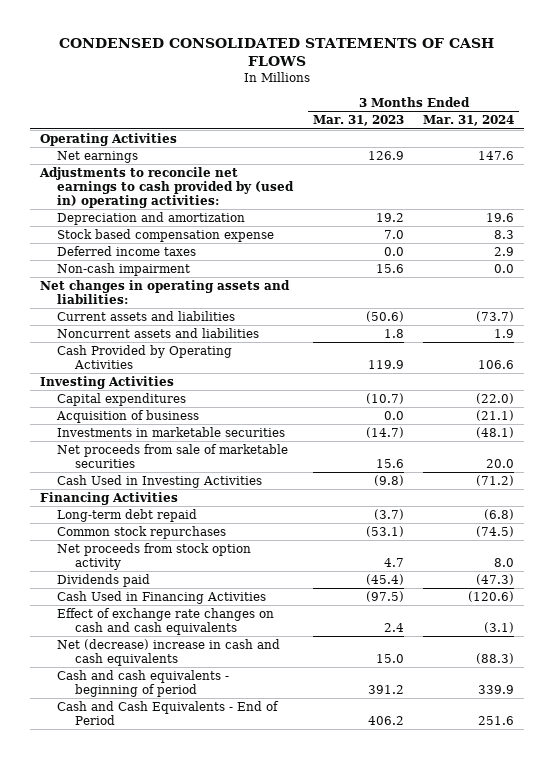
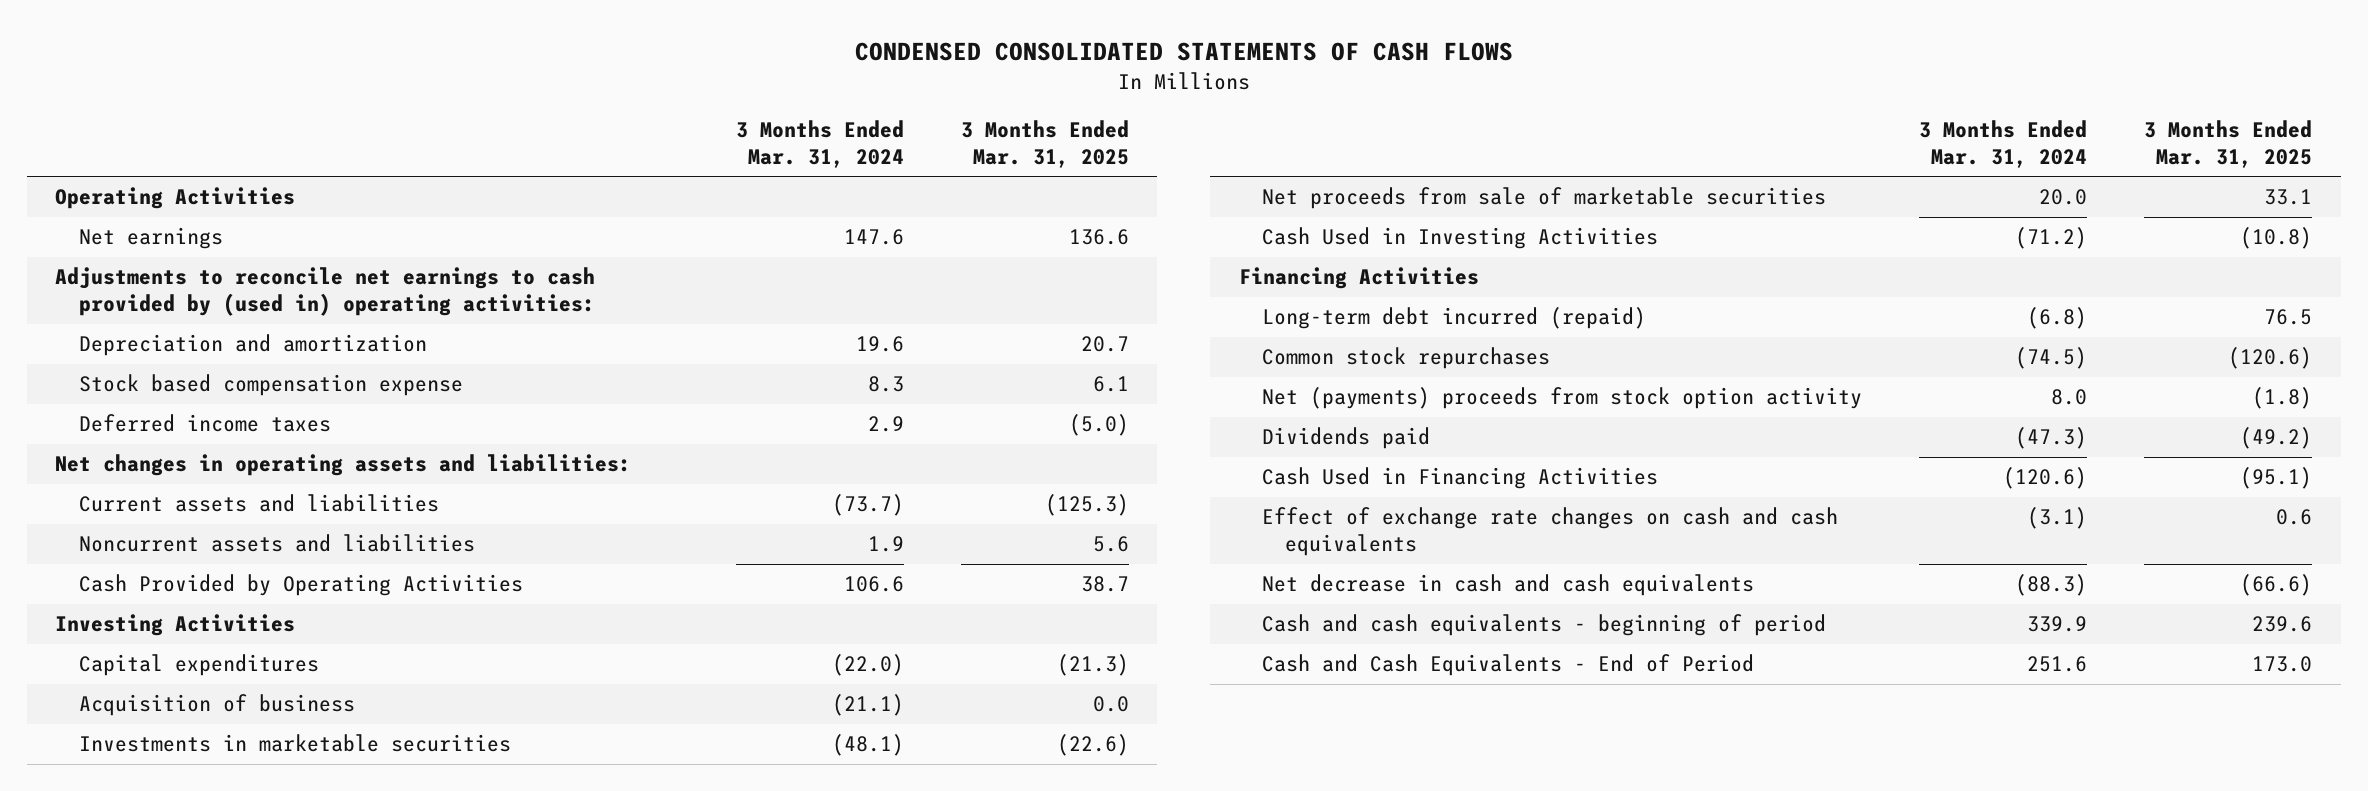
- | 3 Months Ended Mar. 31, 2023 | 3 Months Ended Mar. 31, 2024
+ | 3 Months Ended Mar. 31, 2024 | 3 Months Ended Mar. 31, 2025
- Non-cash impairment | 15.6 | 0.0
- Long-term debt repaid | (3.7) | (6.8)
+ Long-term debt incurred (repaid) | (6.8) | 76.5
- Net proceeds from stock option activity | 4.7 | 8.0
+ Net (payments) proceeds from stock option activity | 8.0 | (1.8)
- Net (decrease) increase in cash and cash equivalents | 15.0 | (88.3)
+ Net decrease in cash and cash equivalents | (88.3) | (66.6)

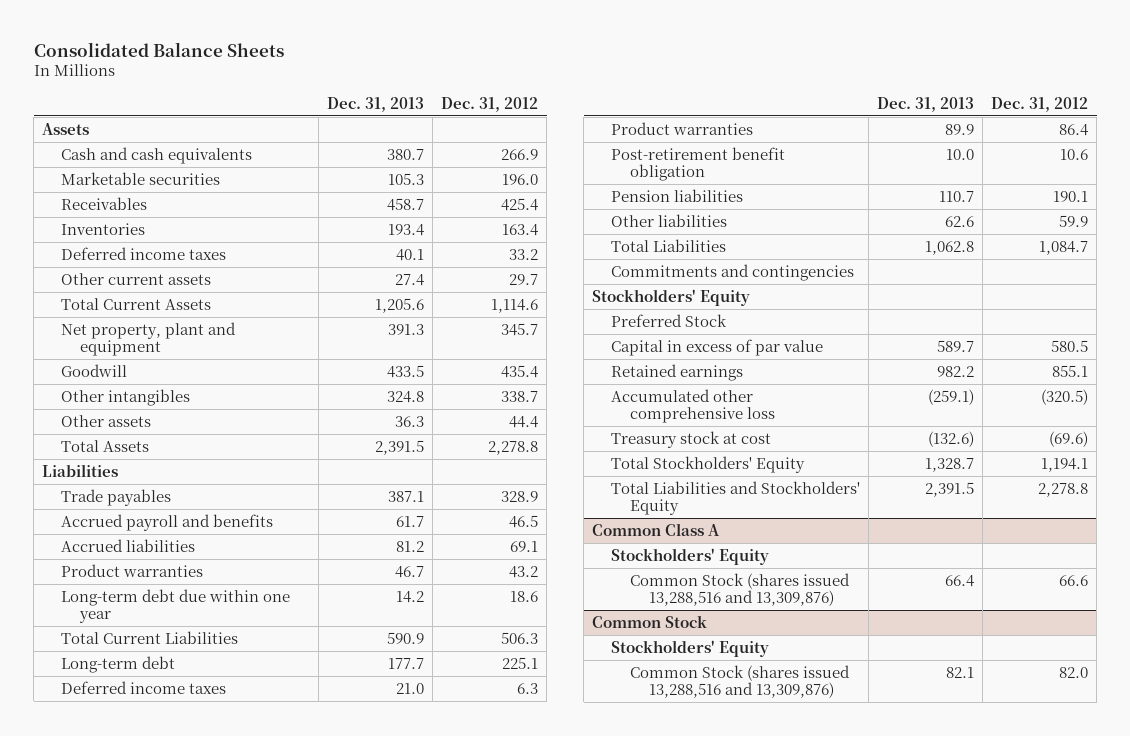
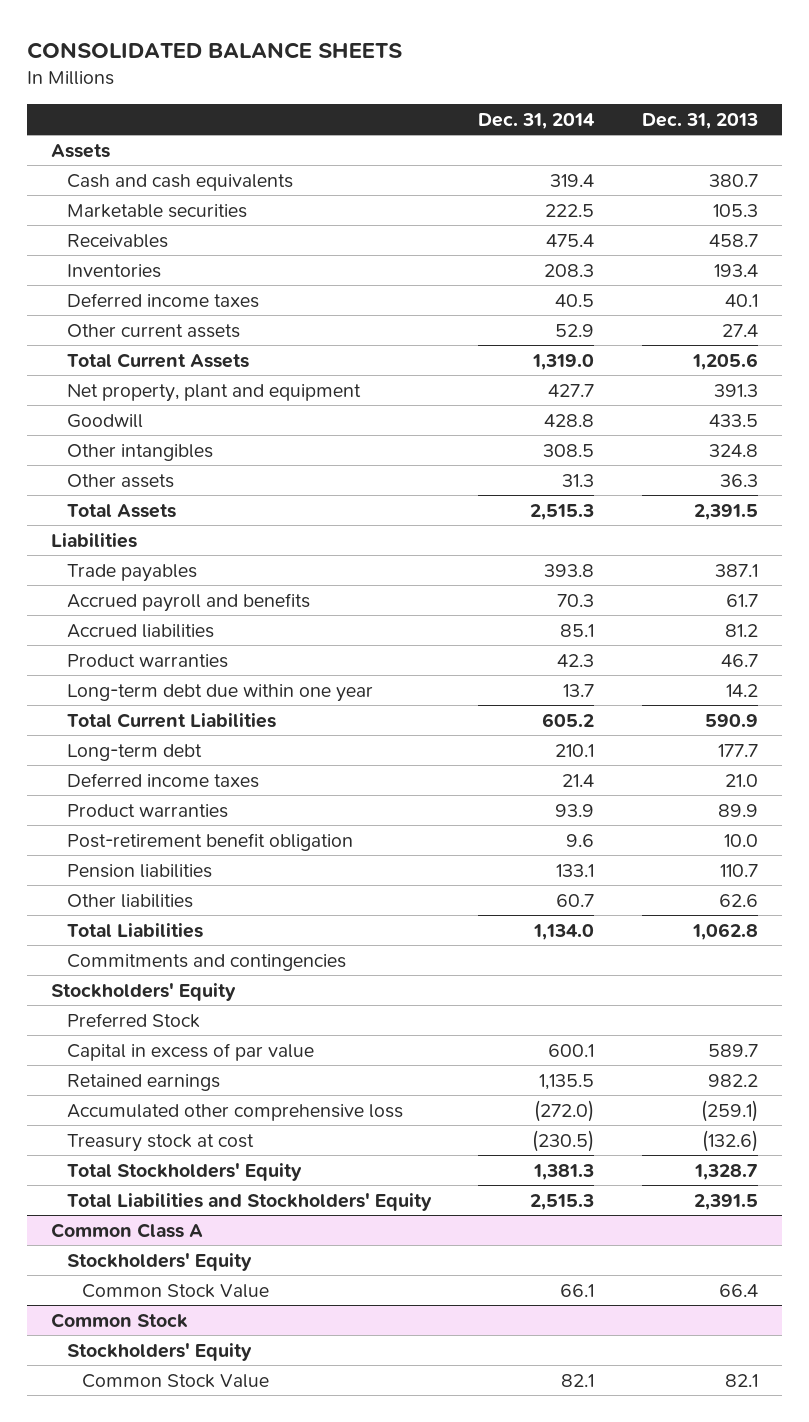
- Consolidated Balance Sheets
+ CONSOLIDATED BALANCE SHEETS
- | Dec. 31, 2013 | Dec. 31, 2012
+ | Dec. 31, 2014 | Dec. 31, 2013
@ Common Class A
- Common Stock (shares issued 13,288,516 and 13,309,876) | 66.4 | 66.6
+ Common Stock Value | 66.1 | 66.4
@ Common Stock
- Common Stock (shares issued 13,288,516 and 13,309,876) | 82.1 | 82.0
+ Common Stock Value | 82.1 | 82.1

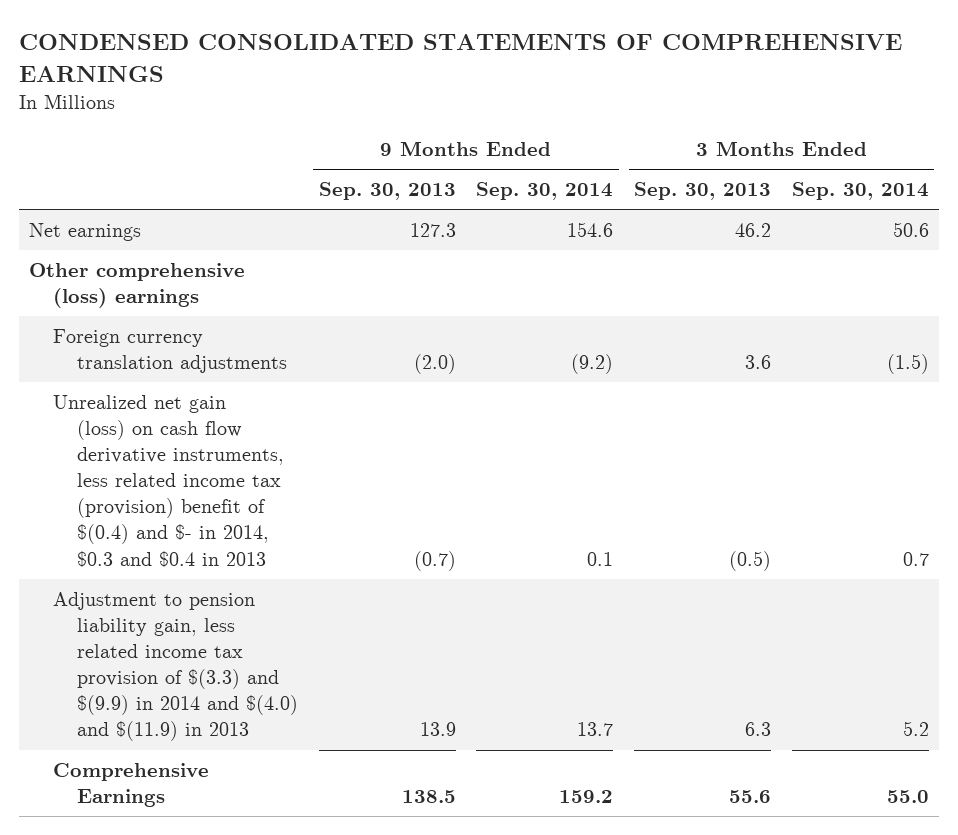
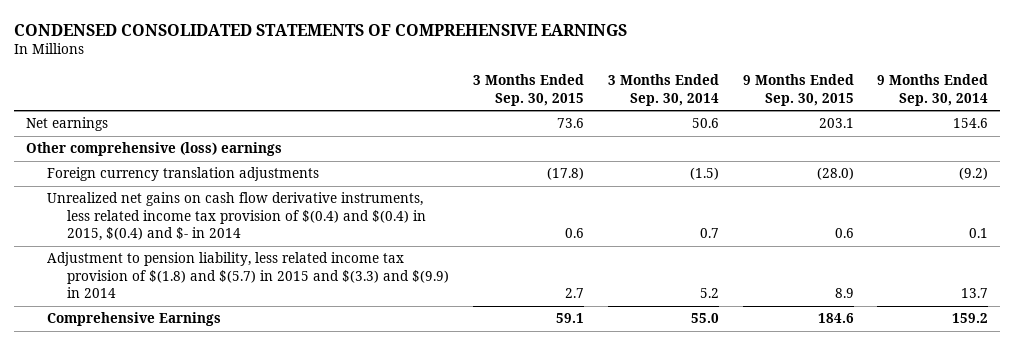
- | 9 Months Ended Sep. 30, 2013 | 9 Months Ended Sep. 30, 2014 | 3 Months Ended Sep. 30, 2013 | 3 Months Ended Sep. 30, 2014
+ | 3 Months Ended Sep. 30, 2015 | 3 Months Ended Sep. 30, 2014 | 9 Months Ended Sep. 30, 2015 | 9 Months Ended Sep. 30, 2014
- Unrealized net gain (loss) on cash flow derivative instruments, less related income tax (provision) benefit of $(0.4) and $- in 2014, $0.3 and $0.4 in 2013 | (0.7) | 0.1 | (0.5) | 0.7
- Adjustment to pension liability gain, less related income tax provision of $(3.3) and $(9.9) in 2014 and $(4.0) and $(11.9) in 2013 | 13.9 | 13.7 | 6.3 | 5.2
+ Unrealized net gains on cash flow derivative instruments, less related income tax provision of $(0.4) and $(0.4) in 2015, $(0.4) and $- in 2014 | 0.6 | 0.7 | 0.6 | 0.1
+ Adjustment to pension liability, less related income tax provision of $(1.8) and $(5.7) in 2015 and $(3.3) and $(9.9) in 2014 | 2.7 | 5.2 | 8.9 | 13.7

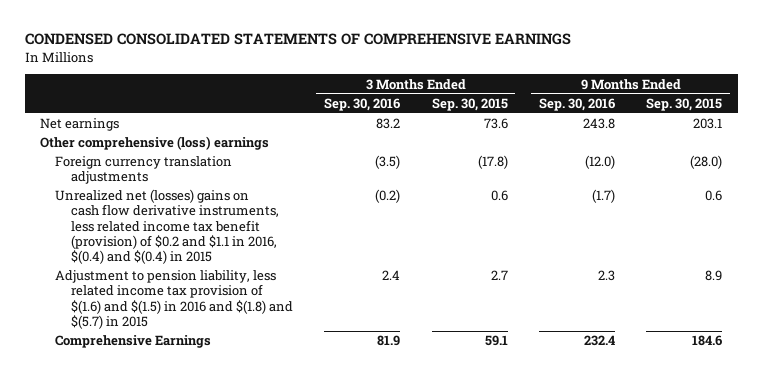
- | 3 Months Ended Sep. 30, 2015 | 3 Months Ended Sep. 30, 2014 | 9 Months Ended Sep. 30, 2015 | 9 Months Ended Sep. 30, 2014
+ | 3 Months Ended Sep. 30, 2016 | 3 Months Ended Sep. 30, 2015 | 9 Months Ended Sep. 30, 2016 | 9 Months Ended Sep. 30, 2015
- Unrealized net gains on cash flow derivative instruments, less related income tax provision of $(0.4) and $(0.4) in 2015, $(0.4) and $- in 2014 | 0.6 | 0.7 | 0.6 | 0.1
- Adjustment to pension liability, less related income tax provision of $(1.8) and $(5.7) in 2015 and $(3.3) and $(9.9) in 2014 | 2.7 | 5.2 | 8.9 | 13.7
+ Unrealized net (losses) gains on cash flow derivative instruments, less related income tax benefit (provision) of $0.2 and $1.1 in 2016, $(0.4) and $(0.4) in 2015 | (0.2) | 0.6 | (1.7) | 0.6
+ Adjustment to pension liability, less related income tax provision of $(1.6) and $(1.5) in 2016 and $(1.8) and $(5.7) in 2015 | 2.4 | 2.7 | 2.3 | 8.9

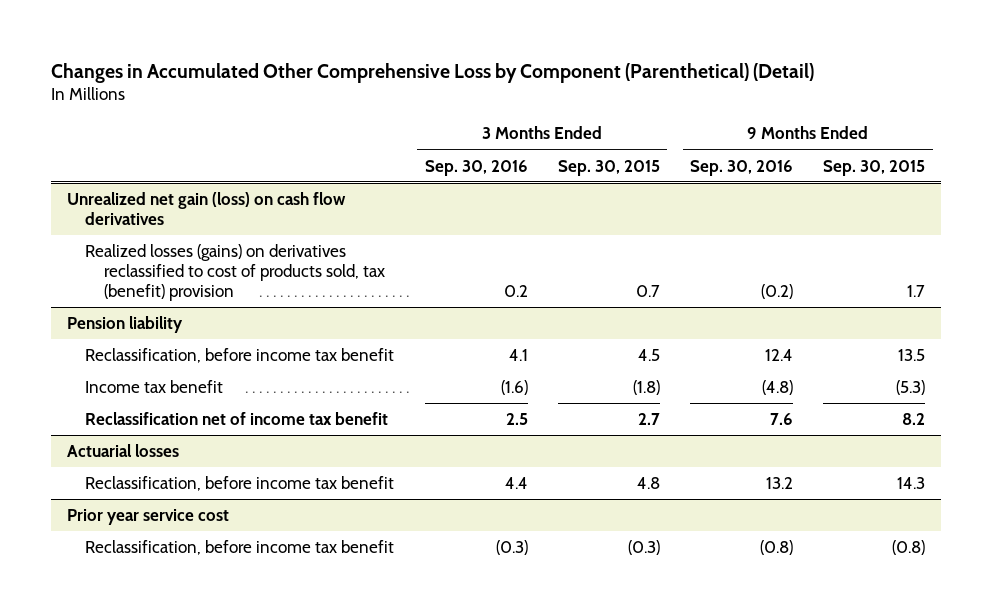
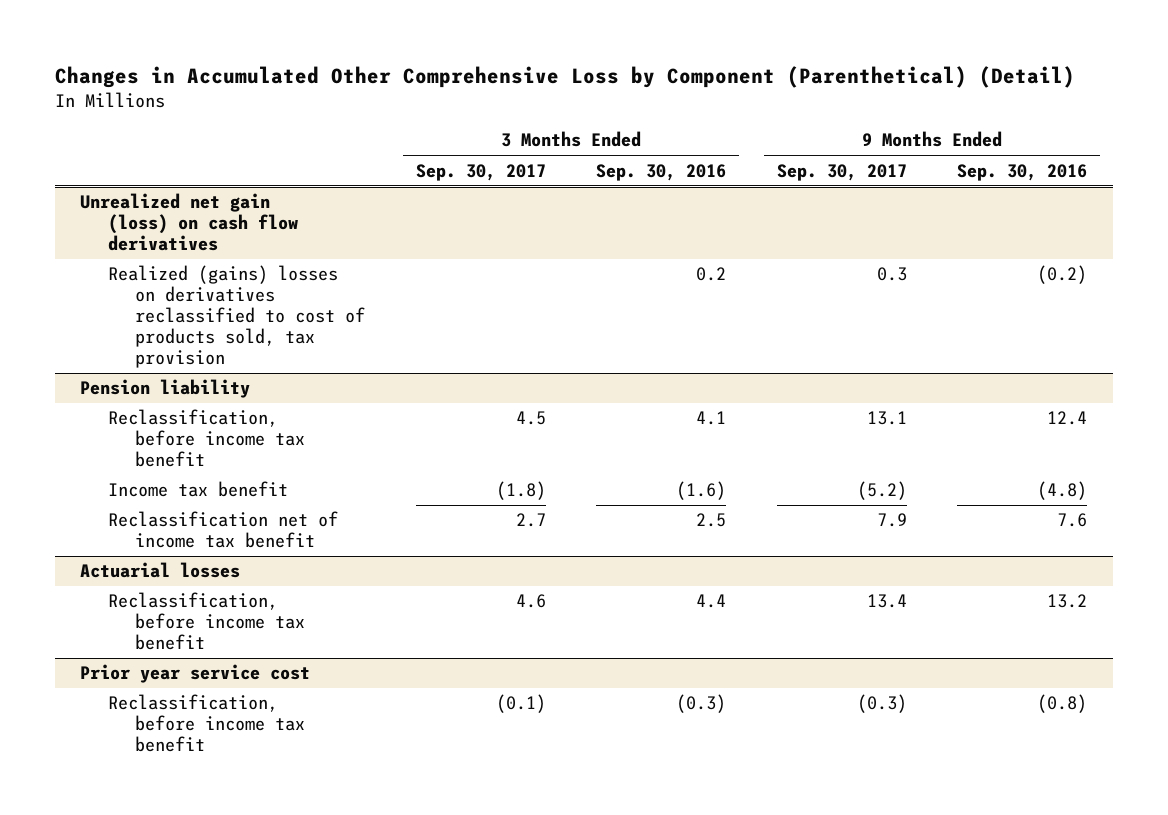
- | 3 Months Ended Sep. 30, 2016 | 3 Months Ended Sep. 30, 2015 | 9 Months Ended Sep. 30, 2016 | 9 Months Ended Sep. 30, 2015
+ | 3 Months Ended Sep. 30, 2017 | 3 Months Ended Sep. 30, 2016 | 9 Months Ended Sep. 30, 2017 | 9 Months Ended Sep. 30, 2016
@ Unrealized net gain (loss) on cash flow derivatives
- Realized losses (gains) on derivatives reclassified to cost of products sold, tax (benefit) provision | 0.2 | 0.7 | (0.2) | 1.7
+ Realized (gains) losses on derivatives reclassified to cost of products sold, tax provision | | 0.2 | 0.3 | (0.2)

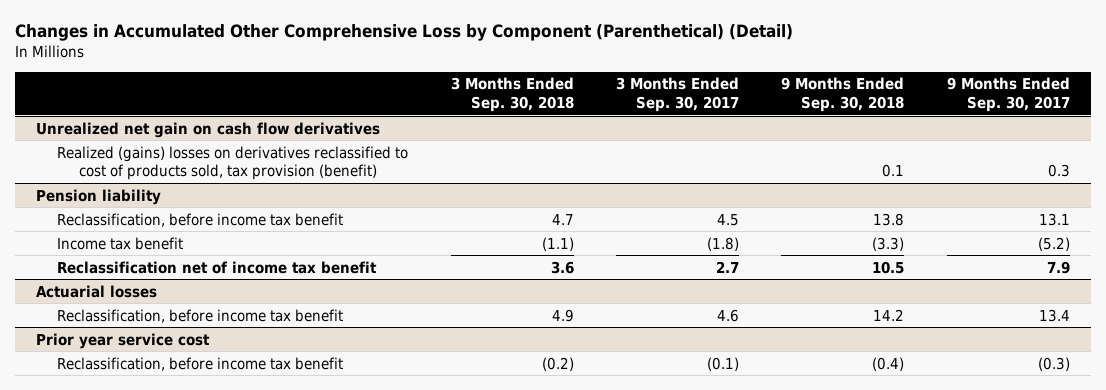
- | 3 Months Ended Sep. 30, 2017 | 3 Months Ended Sep. 30, 2016 | 9 Months Ended Sep. 30, 2017 | 9 Months Ended Sep. 30, 2016
+ | 3 Months Ended Sep. 30, 2018 | 3 Months Ended Sep. 30, 2017 | 9 Months Ended Sep. 30, 2018 | 9 Months Ended Sep. 30, 2017
- Unrealized net gain (loss) on cash flow derivatives
- Realized (gains) losses on derivatives reclassified to cost of products sold, tax provision | | 0.2 | 0.3 | (0.2)
+ Unrealized net gain on cash flow derivatives
+ Realized (gains) losses on derivatives reclassified to cost of products sold, tax provision (benefit) | | | 0.1 | 0.3

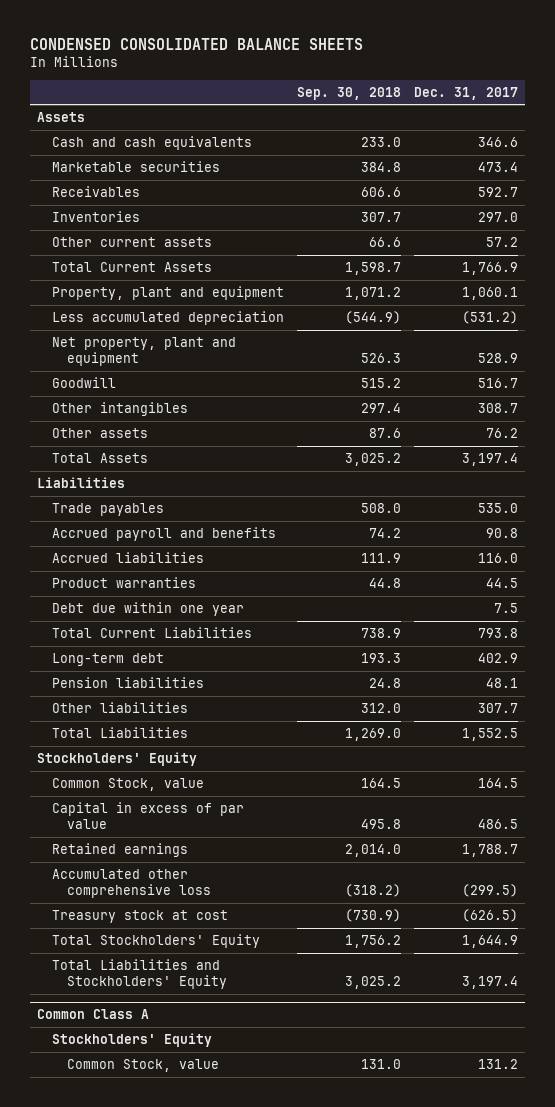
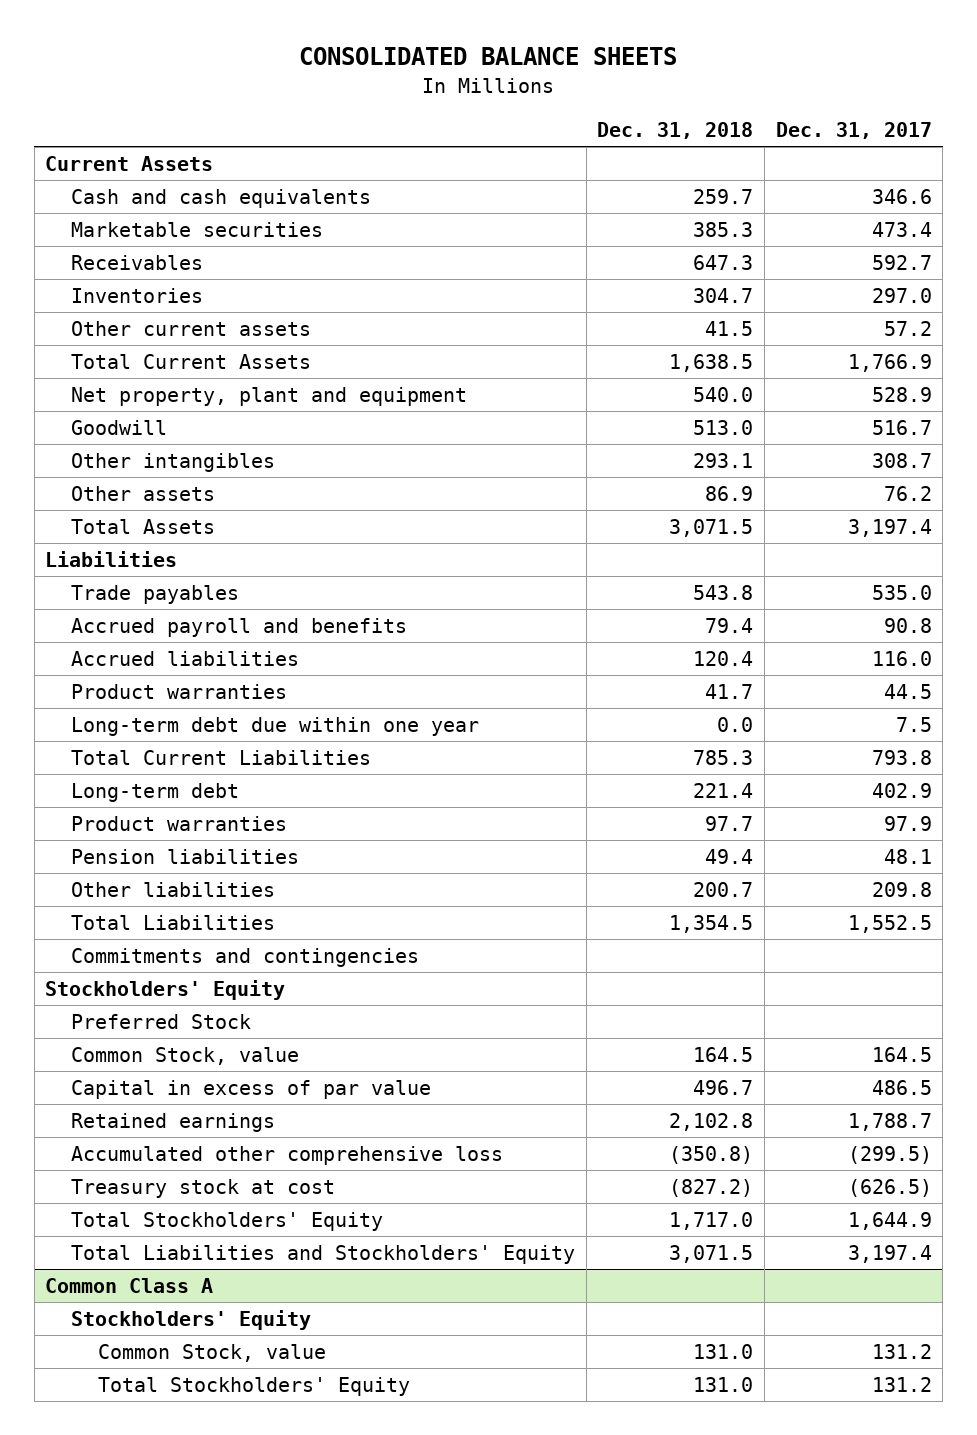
- CONDENSED CONSOLIDATED BALANCE SHEETS
+ CONSOLIDATED BALANCE SHEETS
- | Sep. 30, 2018 | Dec. 31, 2017
+ | Dec. 31, 2018 | Dec. 31, 2017
- Assets
+ Current Assets
- Property, plant and equipment | 1,071.2 | 1,060.1
- Less accumulated depreciation | (544.9) | (531.2)
- Debt due within one year | | 7.5
+ Long-term debt due within one year | 0.0 | 7.5
+ Product warranties | 97.7 | 97.9
- Other liabilities | 312.0 | 307.7
+ Other liabilities | 200.7 | 209.8
+ Commitments and contingencies
+ Preferred Stock
@ Common Class A
+ Total Stockholders' Equity | 131.0 | 131.2

